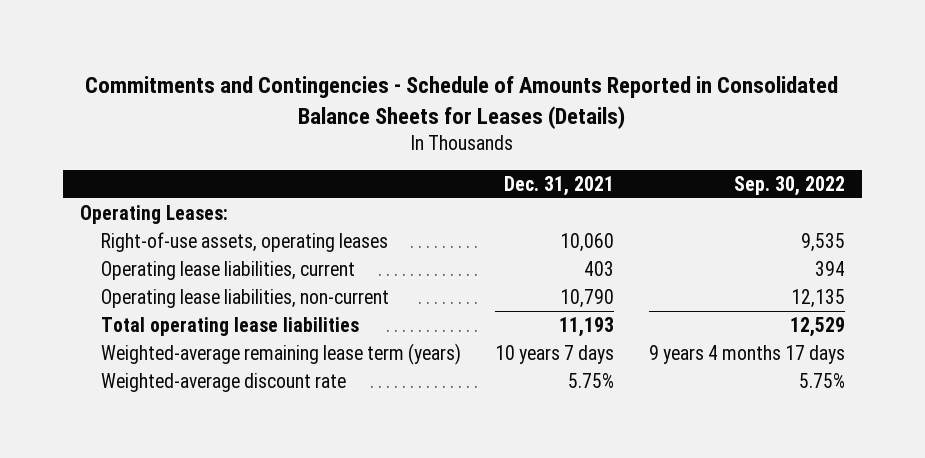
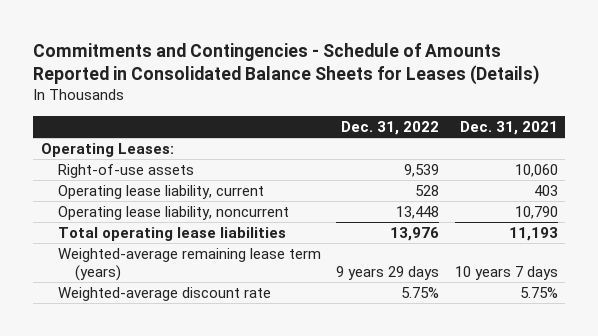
- | Dec. 31, 2021 | Sep. 30, 2022
+ | Dec. 31, 2022 | Dec. 31, 2021
- Right-of-use assets, operating leases | 10,060 | 9,535
- Operating lease liabilities, current | 403 | 394
- Operating lease liabilities, non-current | 10,790 | 12,135
+ Right-of-use assets | 9,539 | 10,060
+ Operating lease liability, current | 528 | 403
+ Operating lease liability, noncurrent | 13,448 | 10,790

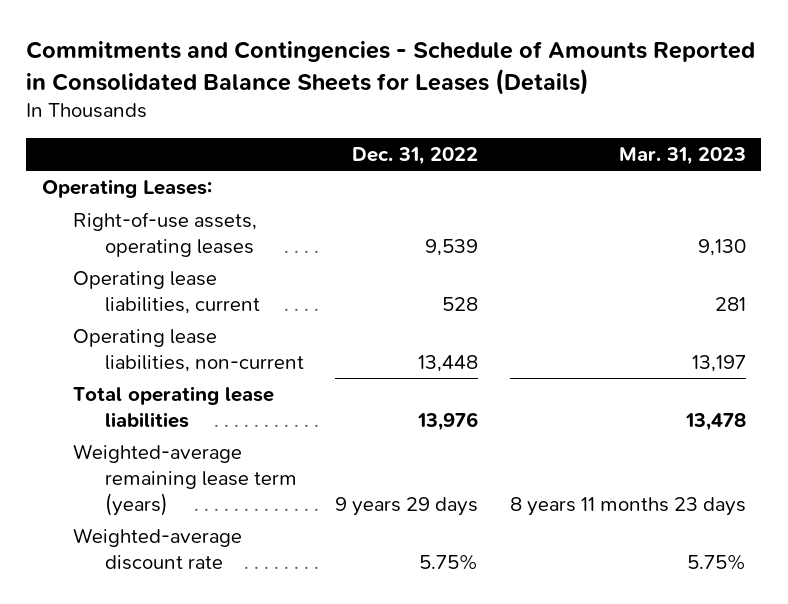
- | Dec. 31, 2022 | Dec. 31, 2021
+ | Dec. 31, 2022 | Mar. 31, 2023
- Right-of-use assets | 9,539 | 10,060
- Operating lease liability, current | 528 | 403
- Operating lease liability, noncurrent | 13,448 | 10,790
+ Right-of-use assets, operating leases | 9,539 | 9,130
+ Operating lease liabilities, current | 528 | 281
+ Operating lease liabilities, non-current | 13,448 | 13,197

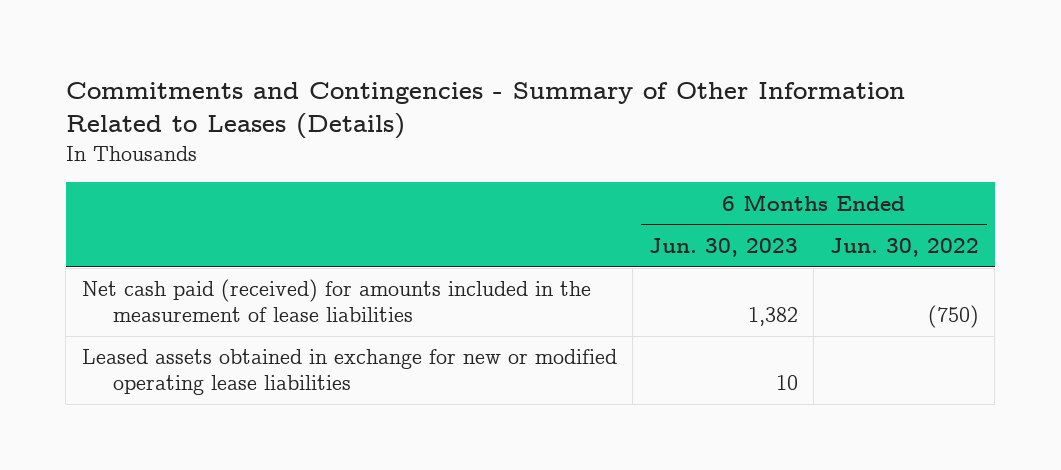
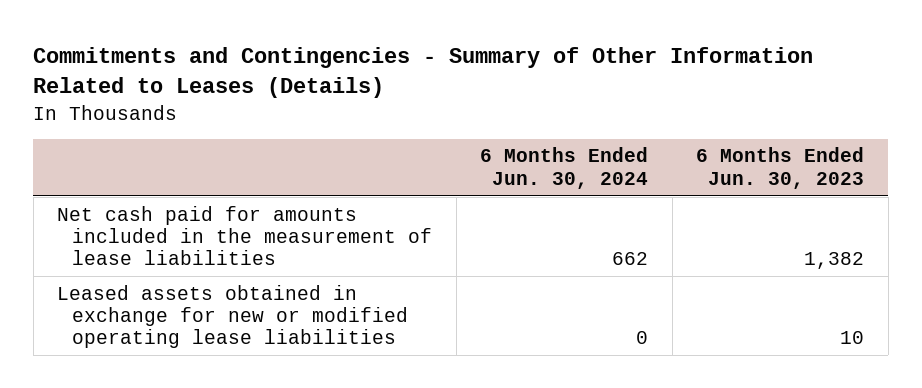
- | 6 Months Ended Jun. 30, 2023 | 6 Months Ended Jun. 30, 2022
+ | 6 Months Ended Jun. 30, 2024 | 6 Months Ended Jun. 30, 2023
- Net cash paid (received) for amounts included in the measurement of lease liabilities | 1,382 | (750)
+ Net cash paid for amounts included in the measurement of lease liabilities | 662 | 1,382

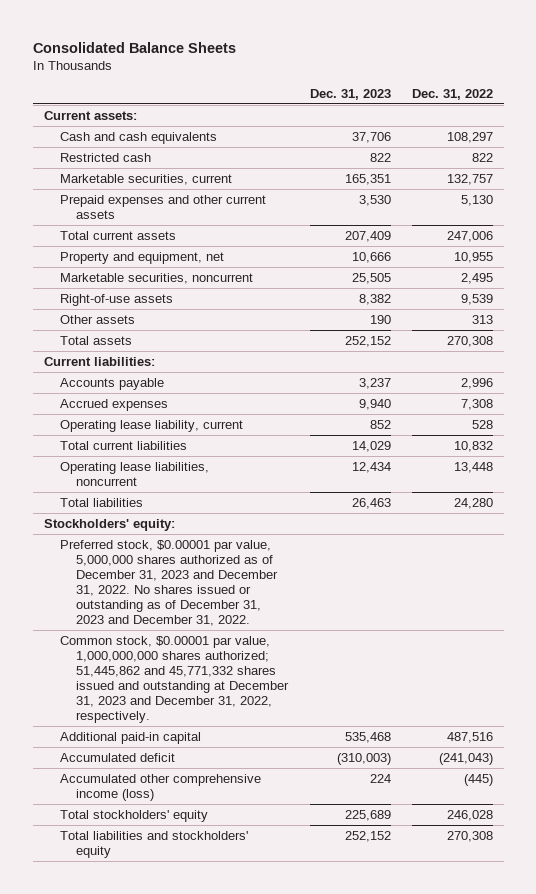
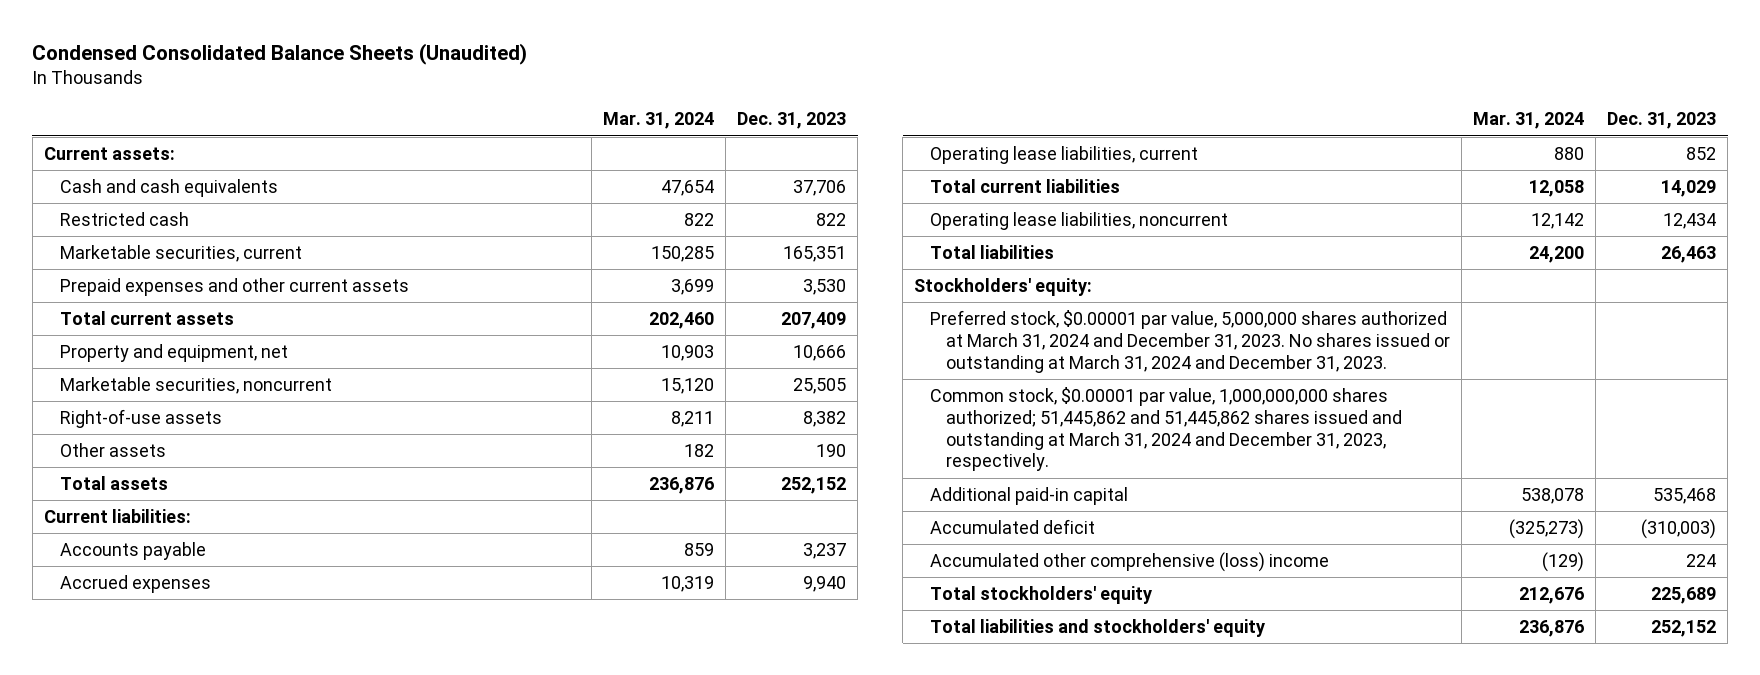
- Consolidated Balance Sheets
+ Condensed Consolidated Balance Sheets (Unaudited)
- | Dec. 31, 2023 | Dec. 31, 2022
+ | Mar. 31, 2024 | Dec. 31, 2023
- Operating lease liability, current | 852 | 528
+ Operating lease liabilities, current | 880 | 852
- Preferred stock, $0.00001 par value, 5,000,000 shares authorized as of December 31, 2023 and December 31, 2022. No shares issued or outstanding as of December 31, 2023 and December 31, 2022.
- Common stock, $0.00001 par value, 1,000,000,000 shares authorized; 51,445,862 and 45,771,332 shares issued and outstanding at December 31, 2023 and December 31, 2022, respectively.
+ Preferred stock, $0.00001 par value, 5,000,000 shares authorized at March 31, 2024 and December 31, 2023. No shares issued or outstanding at March 31, 2024 and December 31, 2023.
+ Common stock, $0.00001 par value, 1,000,000,000 shares authorized; 51,445,862 and 51,445,862 shares issued and outstanding at March 31, 2024 and December 31, 2023, respectively.
- Accumulated other comprehensive income (loss) | 224 | (445)
+ Accumulated other comprehensive (loss) income | (129) | 224

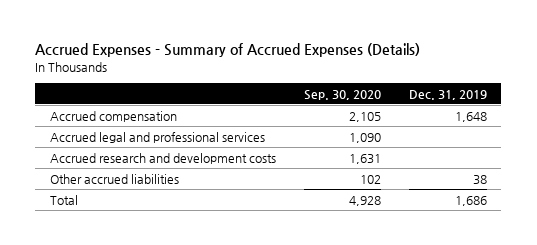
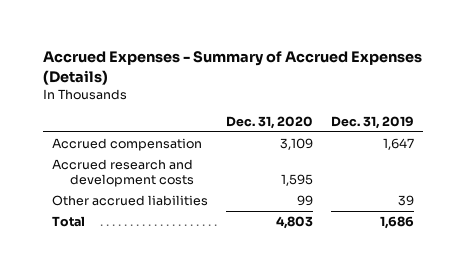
- | Sep. 30, 2020 | Dec. 31, 2019
+ | Dec. 31, 2020 | Dec. 31, 2019
- Accrued compensation | 2,105 | 1,648
- Accrued legal and professional services | 1,090 |
+ Accrued compensation | 3,109 | 1,647
- Other accrued liabilities | 102 | 38
+ Other accrued liabilities | 99 | 39

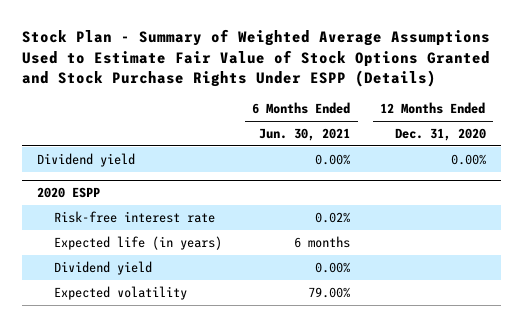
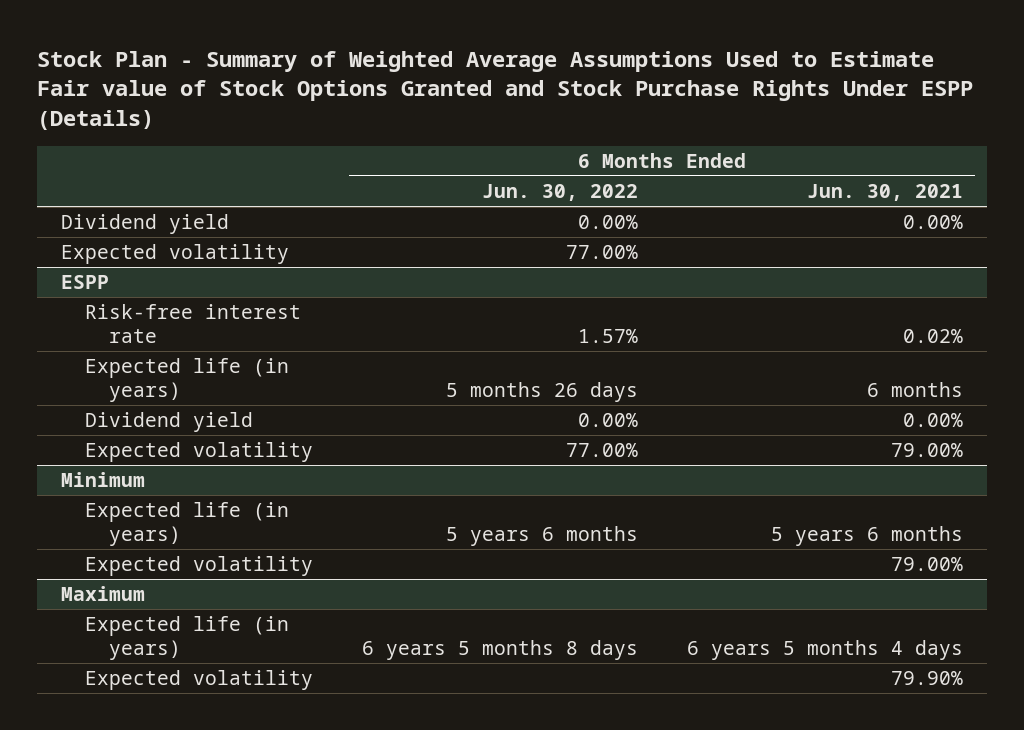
- Stock Plan - Summary of Weighted Average Assumptions Used to Estimate Fair Value of Stock Options Granted and Stock Purchase Rights Under ESPP (Details)
+ Stock Plan - Summary of Weighted Average Assumptions Used to Estimate Fair value of Stock Options Granted and Stock Purchase Rights Under ESPP (Details)
- | 6 Months Ended Jun. 30, 2021 | 12 Months Ended Dec. 31, 2020
+ | 6 Months Ended Jun. 30, 2022 | 6 Months Ended Jun. 30, 2021
- 2020 ESPP
+ Expected volatility | 77.00% |
+ ESPP
+ Minimum
+ Expected life (in years) | 5 years 6 months | 5 years 6 months
+ Expected volatility | | 79.00%
+ Maximum
+ Expected life (in years) | 6 years 5 months 8 days | 6 years 5 months 4 days
+ Expected volatility | | 79.90%

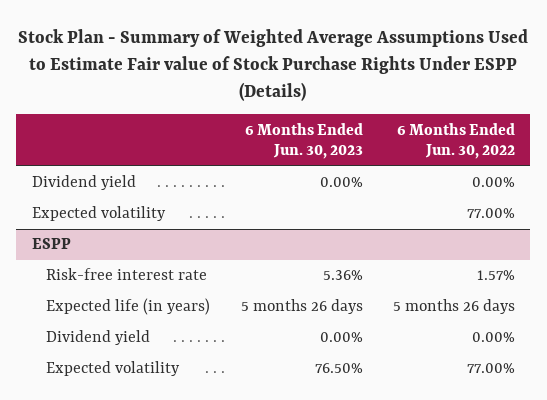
- Stock Plan - Summary of Weighted Average Assumptions Used to Estimate Fair value of Stock Options Granted and Stock Purchase Rights Under ESPP (Details)
+ Stock Plan - Summary of Weighted Average Assumptions Used to Estimate Fair value of Stock Purchase Rights Under ESPP (Details)
- | 6 Months Ended Jun. 30, 2022 | 6 Months Ended Jun. 30, 2021
+ | 6 Months Ended Jun. 30, 2023 | 6 Months Ended Jun. 30, 2022
- Minimum
- Expected life (in years) | 5 years 6 months | 5 years 6 months
- Expected volatility | | 79.00%
- Maximum
- Expected life (in years) | 6 years 5 months 8 days | 6 years 5 months 4 days
- Expected volatility | | 79.90%

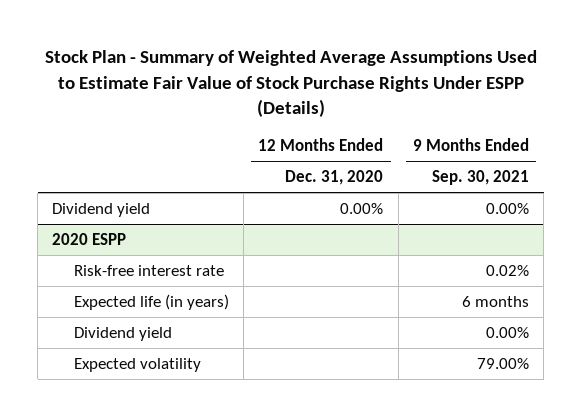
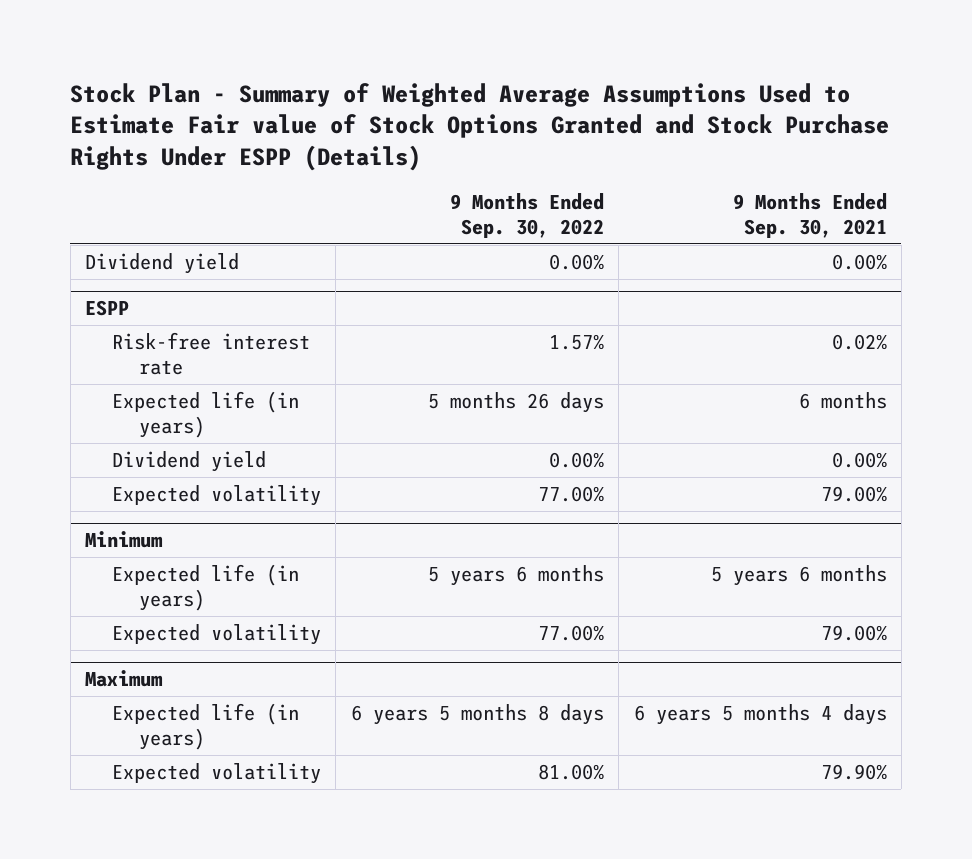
- Stock Plan - Summary of Weighted Average Assumptions Used to Estimate Fair Value of Stock Purchase Rights Under ESPP (Details)
+ Stock Plan - Summary of Weighted Average Assumptions Used to Estimate Fair value of Stock Options Granted and Stock Purchase Rights Under ESPP (Details)
- | 12 Months Ended Dec. 31, 2020 | 9 Months Ended Sep. 30, 2021
+ | 9 Months Ended Sep. 30, 2022 | 9 Months Ended Sep. 30, 2021
- 2020 ESPP
+ ESPP
+ Minimum
+ Expected life (in years) | 5 years 6 months | 5 years 6 months
+ Expected volatility | 77.00% | 79.00%
+ Maximum
+ Expected life (in years) | 6 years 5 months 8 days | 6 years 5 months 4 days
+ Expected volatility | 81.00% | 79.90%

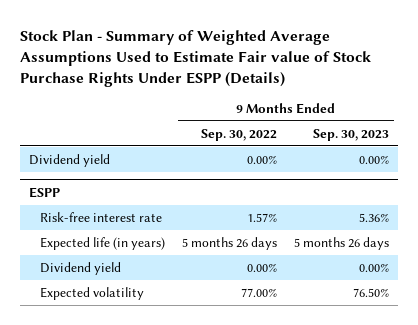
- Stock Plan - Summary of Weighted Average Assumptions Used to Estimate Fair value of Stock Options Granted and Stock Purchase Rights Under ESPP (Details)
+ Stock Plan - Summary of Weighted Average Assumptions Used to Estimate Fair value of Stock Purchase Rights Under ESPP (Details)
- | 9 Months Ended Sep. 30, 2022 | 9 Months Ended Sep. 30, 2021
+ | 9 Months Ended Sep. 30, 2022 | 9 Months Ended Sep. 30, 2023
- Minimum
- Expected life (in years) | 5 years 6 months | 5 years 6 months
- Expected volatility | 77.00% | 79.00%
- Maximum
- Expected life (in years) | 6 years 5 months 8 days | 6 years 5 months 4 days
- Expected volatility | 81.00% | 79.90%

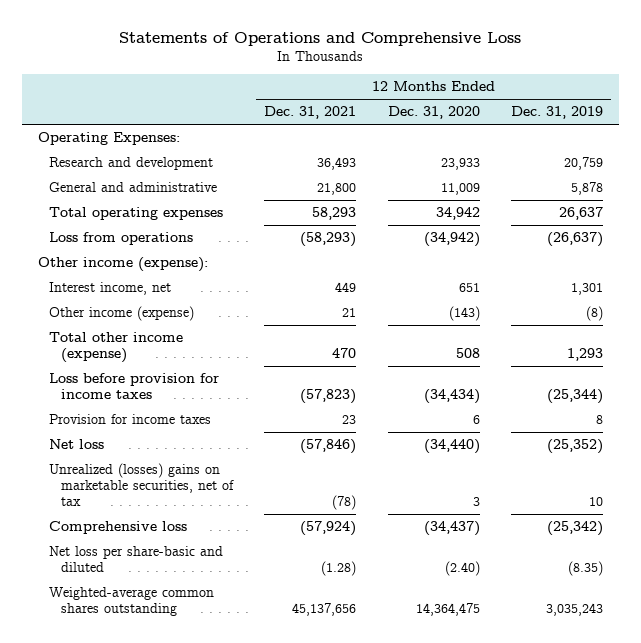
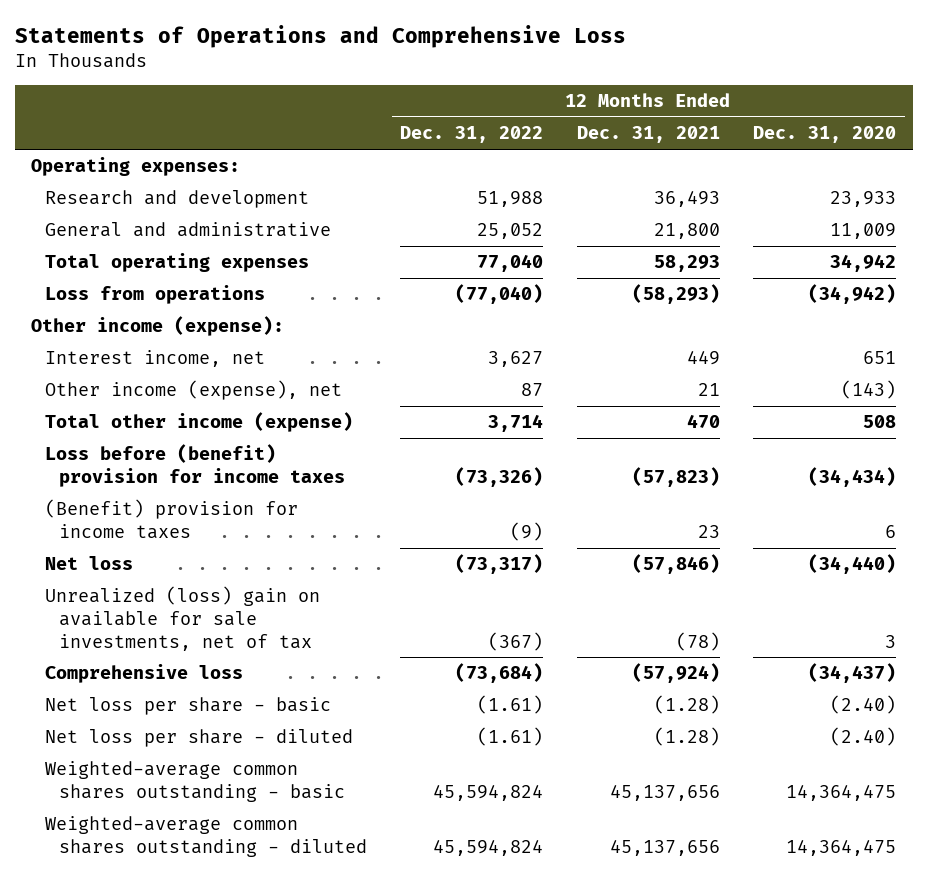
- | 12 Months Ended Dec. 31, 2021 | 12 Months Ended Dec. 31, 2020 | 12 Months Ended Dec. 31, 2019
+ | 12 Months Ended Dec. 31, 2022 | 12 Months Ended Dec. 31, 2021 | 12 Months Ended Dec. 31, 2020
- Operating Expenses:
+ Operating expenses:
- Other income (expense) | 21 | (143) | (8)
+ Other income (expense), net | 87 | 21 | (143)
- Loss before provision for income taxes | (57,823) | (34,434) | (25,344)
- Provision for income taxes | 23 | 6 | 8
+ Loss before (benefit) provision for income taxes | (73,326) | (57,823) | (34,434)
+ (Benefit) provision for income taxes | (9) | 23 | 6
- Unrealized (losses) gains on marketable securities, net of tax | (78) | 3 | 10
+ Unrealized (loss) gain on available for sale investments, net of tax | (367) | (78) | 3
- Net loss per share-basic and diluted | (1.28) | (2.40) | (8.35)
- Weighted-average common shares outstanding | 45,137,656 | 14,364,475 | 3,035,243
+ Net loss per share - basic | (1.61) | (1.28) | (2.40)
+ Net loss per share - diluted | (1.61) | (1.28) | (2.40)
+ Weighted-average common shares outstanding - basic | 45,594,824 | 45,137,656 | 14,364,475
+ Weighted-average common shares outstanding - diluted | 45,594,824 | 45,137,656 | 14,364,475

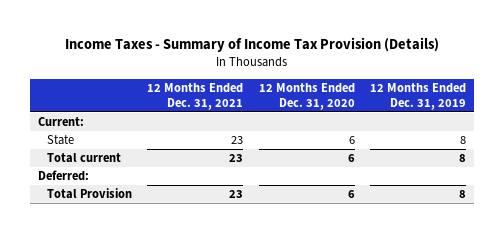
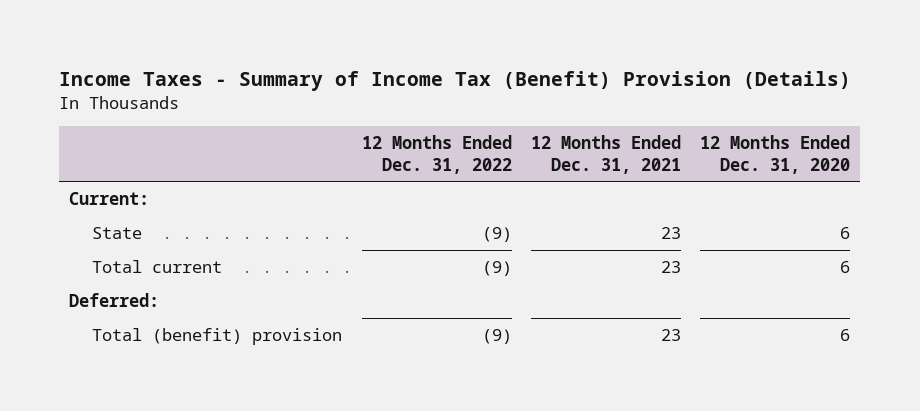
- Income Taxes - Summary of Income Tax Provision (Details)
+ Income Taxes - Summary of Income Tax (Benefit) Provision (Details)
- | 12 Months Ended Dec. 31, 2021 | 12 Months Ended Dec. 31, 2020 | 12 Months Ended Dec. 31, 2019
+ | 12 Months Ended Dec. 31, 2022 | 12 Months Ended Dec. 31, 2021 | 12 Months Ended Dec. 31, 2020
- Total Provision | 23 | 6 | 8
+ Total (benefit) provision | (9) | 23 | 6

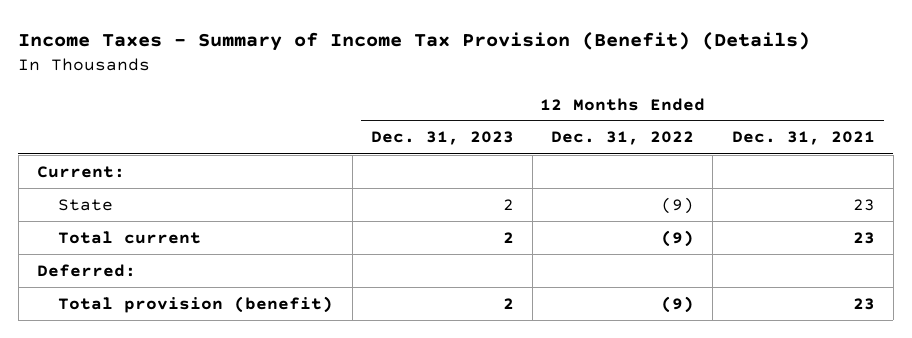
- Income Taxes - Summary of Income Tax (Benefit) Provision (Details)
+ Income Taxes - Summary of Income Tax Provision (Benefit) (Details)
- | 12 Months Ended Dec. 31, 2022 | 12 Months Ended Dec. 31, 2021 | 12 Months Ended Dec. 31, 2020
+ | 12 Months Ended Dec. 31, 2023 | 12 Months Ended Dec. 31, 2022 | 12 Months Ended Dec. 31, 2021
- Total (benefit) provision | (9) | 23 | 6
+ Total provision (benefit) | 2 | (9) | 23

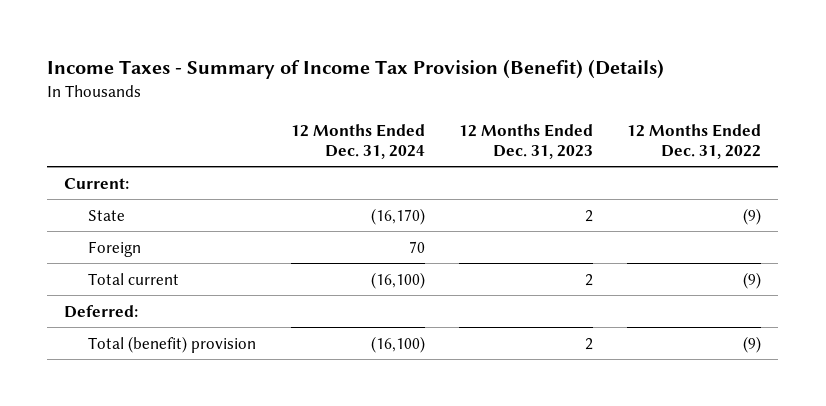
- | 12 Months Ended Dec. 31, 2023 | 12 Months Ended Dec. 31, 2022 | 12 Months Ended Dec. 31, 2021
+ | 12 Months Ended Dec. 31, 2024 | 12 Months Ended Dec. 31, 2023 | 12 Months Ended Dec. 31, 2022
+ Foreign | 70 | |
- Total provision (benefit) | 2 | (9) | 23
+ Total (benefit) provision | (16,100) | 2 | (9)

